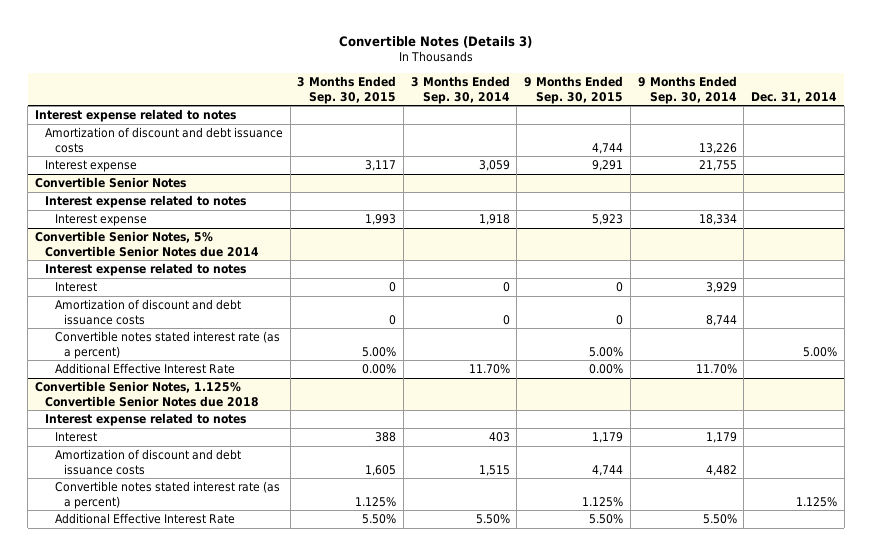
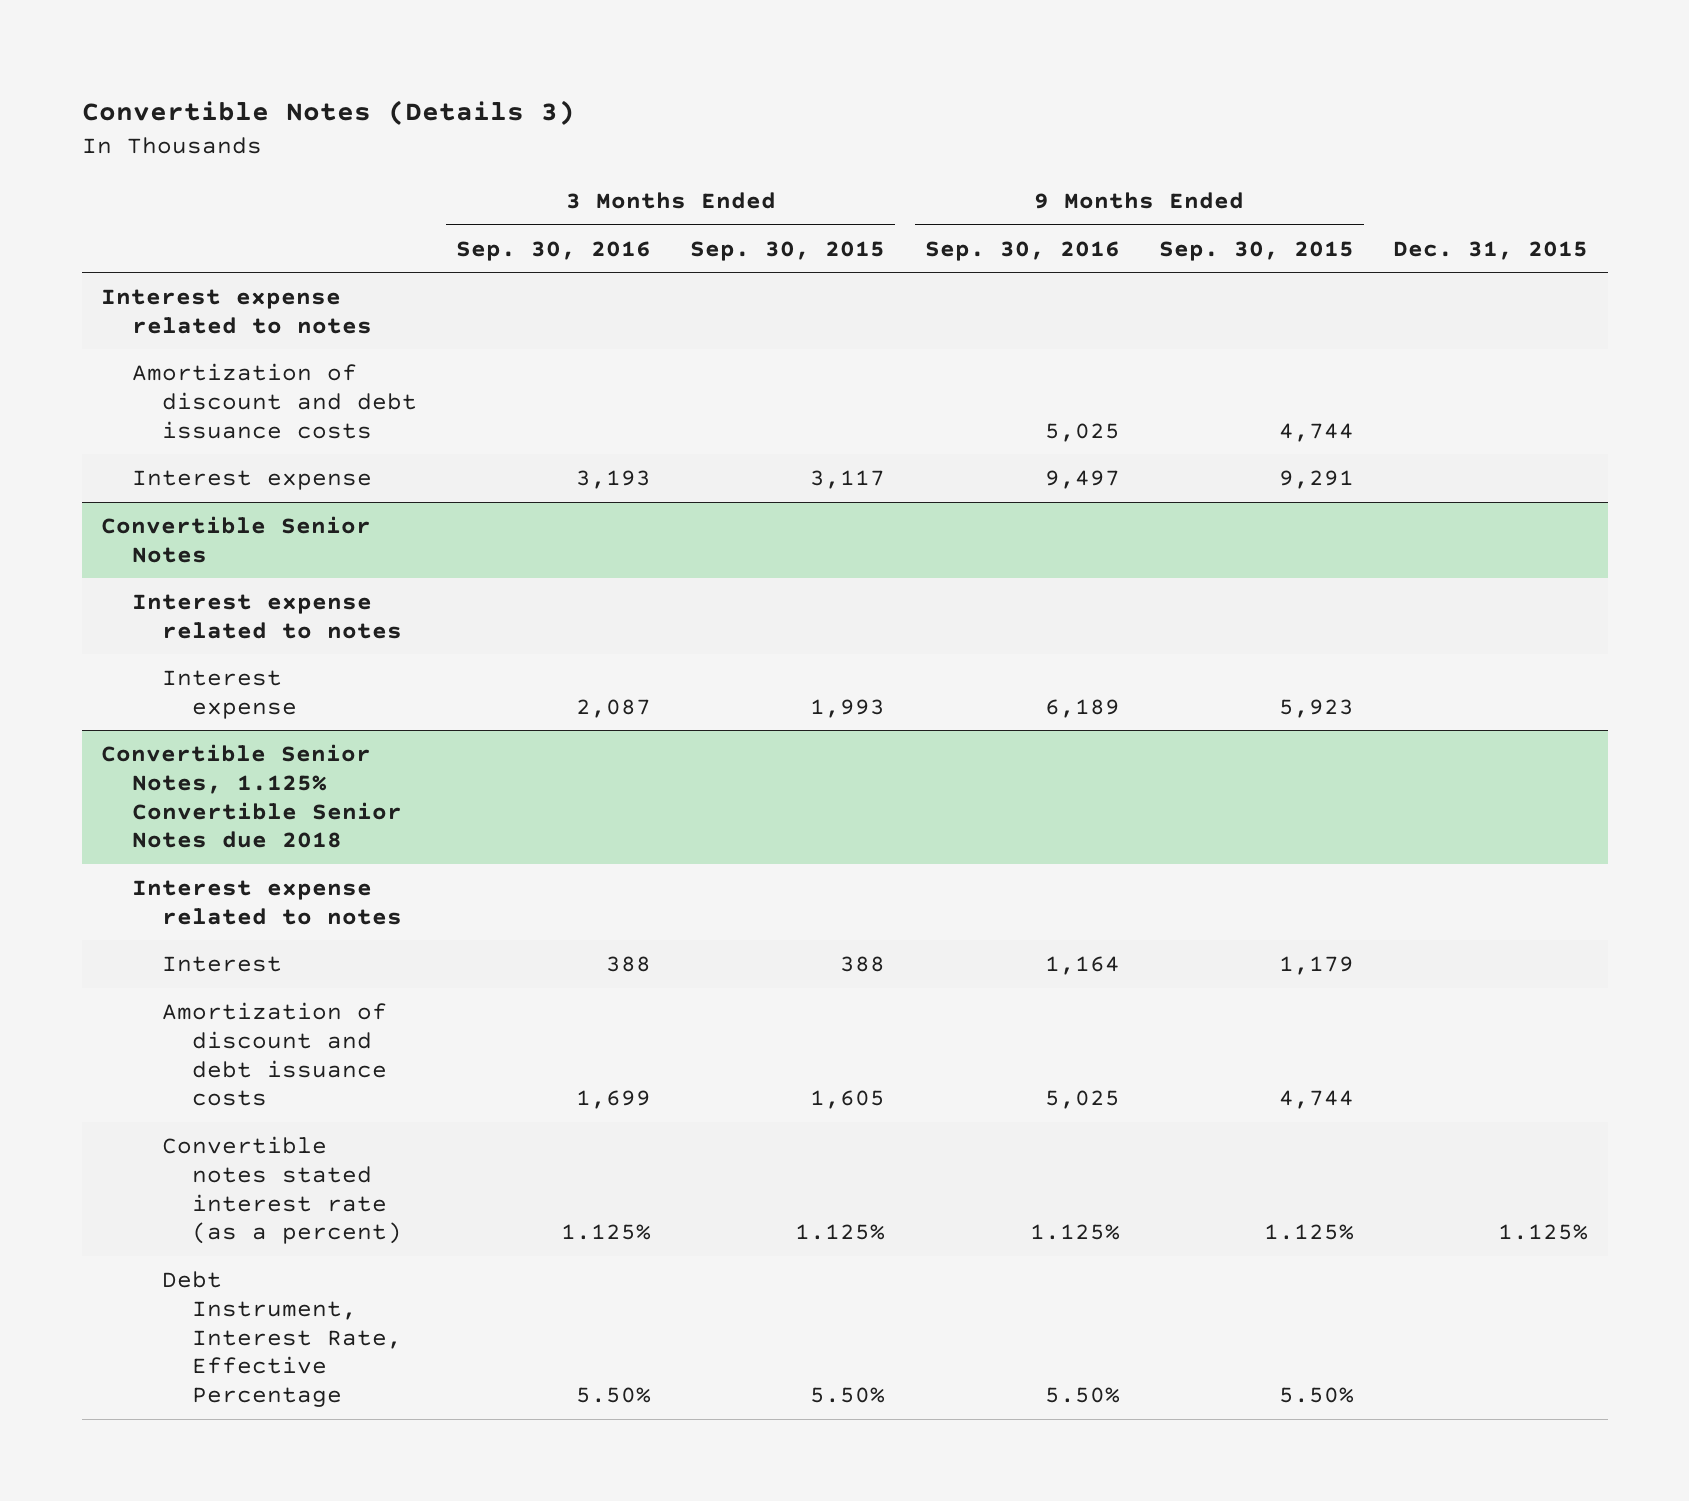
- | 3 Months Ended Sep. 30, 2015 | 3 Months Ended Sep. 30, 2014 | 9 Months Ended Sep. 30, 2015 | 9 Months Ended Sep. 30, 2014 | Dec. 31, 2014
+ | 3 Months Ended Sep. 30, 2016 | 3 Months Ended Sep. 30, 2015 | 9 Months Ended Sep. 30, 2016 | 9 Months Ended Sep. 30, 2015 | Dec. 31, 2015
- Convertible Senior Notes, 5% Convertible Senior Notes due 2014
- Interest expense related to notes
- Interest | 0 | 0 | 0 | 3,929 |
- Amortization of discount and debt issuance costs | 0 | 0 | 0 | 8,744 |
- Convertible notes stated interest rate (as a percent) | 5.00% | | 5.00% | | 5.00%
- Additional Effective Interest Rate | 0.00% | 11.70% | 0.00% | 11.70% |
@ Convertible Senior Notes, 1.125% Convertible Senior Notes due 2018
- Additional Effective Interest Rate | 5.50% | 5.50% | 5.50% | 5.50% |
+ Debt Instrument, Interest Rate, Effective Percentage | 5.50% | 5.50% | 5.50% | 5.50% |

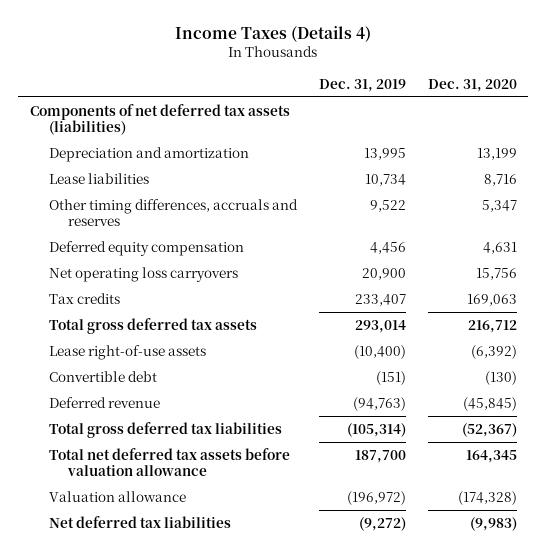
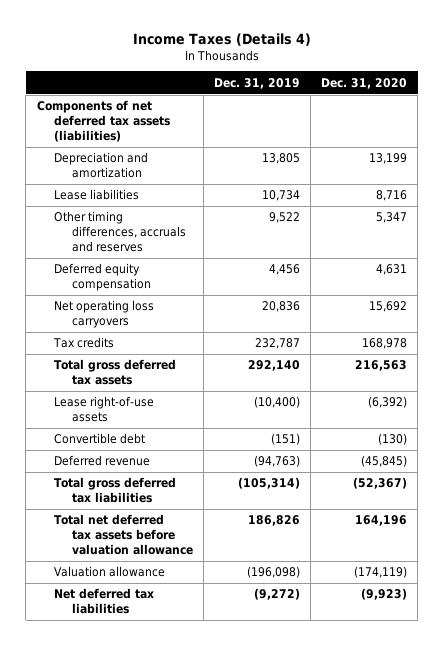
- Depreciation and amortization | 13,995 | 13,199
+ Depreciation and amortization | 13,805 | 13,199
- Net operating loss carryovers | 20,900 | 15,756
- Tax credits | 233,407 | 169,063
- Total gross deferred tax assets | 293,014 | 216,712
+ Net operating loss carryovers | 20,836 | 15,692
+ Tax credits | 232,787 | 168,978
+ Total gross deferred tax assets | 292,140 | 216,563
- Total net deferred tax assets before valuation allowance | 187,700 | 164,345
- Valuation allowance | (196,972) | (174,328)
- Net deferred tax liabilities | (9,272) | (9,983)
+ Total net deferred tax assets before valuation allowance | 186,826 | 164,196
+ Valuation allowance | (196,098) | (174,119)
+ Net deferred tax liabilities | (9,272) | (9,923)

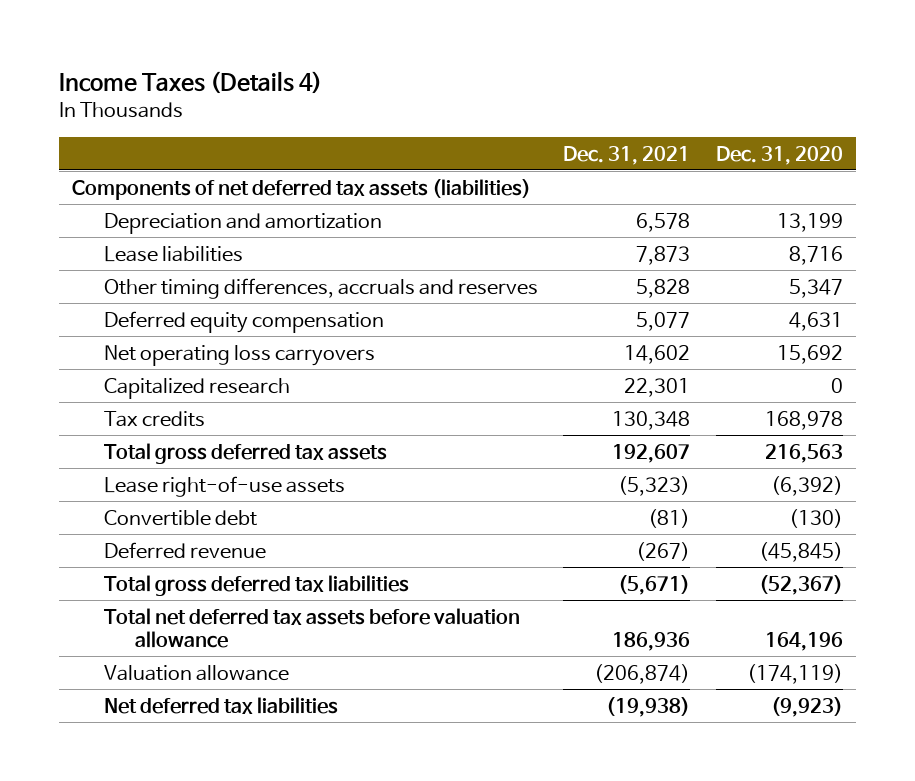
- | Dec. 31, 2019 | Dec. 31, 2020
+ | Dec. 31, 2021 | Dec. 31, 2020
+ Capitalized research | 22,301 | 0

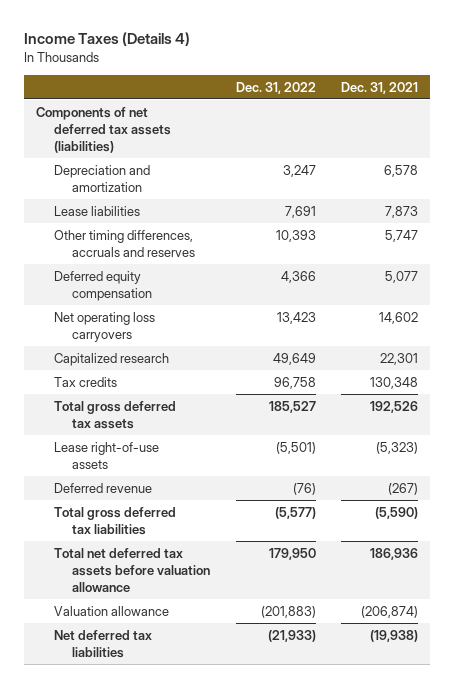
- | Dec. 31, 2021 | Dec. 31, 2020
+ | Dec. 31, 2022 | Dec. 31, 2021
- Other timing differences, accruals and reserves | 5,828 | 5,347
+ Other timing differences, accruals and reserves | 10,393 | 5,747
- Total gross deferred tax assets | 192,607 | 216,563
+ Total gross deferred tax assets | 185,527 | 192,526
- Convertible debt | (81) | (130)
- Total gross deferred tax liabilities | (5,671) | (52,367)
+ Total gross deferred tax liabilities | (5,577) | (5,590)

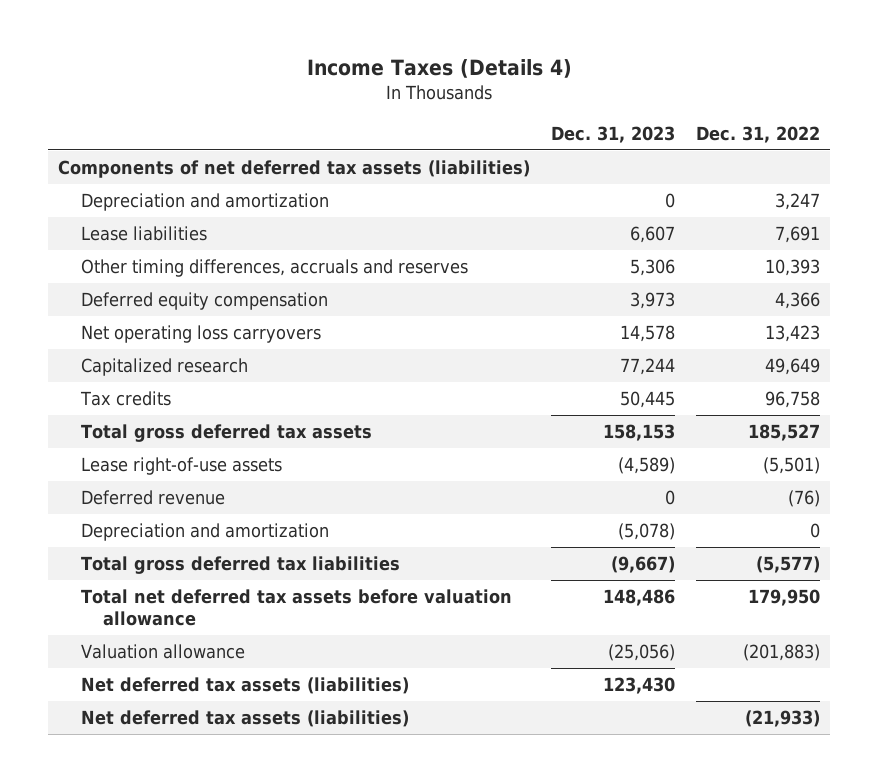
- | Dec. 31, 2022 | Dec. 31, 2021
+ | Dec. 31, 2023 | Dec. 31, 2022
+ Depreciation and amortization | (5,078) | 0
- Net deferred tax liabilities | (21,933) | (19,938)
+ Net deferred tax assets (liabilities) | 123,430 |
+ Net deferred tax assets (liabilities) | | (21,933)

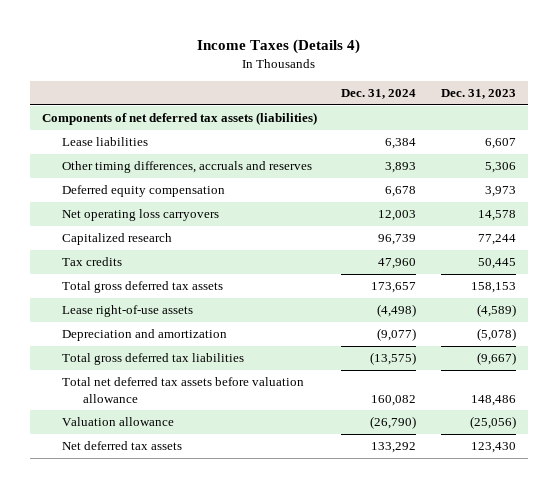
- | Dec. 31, 2023 | Dec. 31, 2022
+ | Dec. 31, 2024 | Dec. 31, 2023
- Depreciation and amortization | 0 | 3,247
- Deferred revenue | 0 | (76)
- Net deferred tax assets (liabilities) | 123,430 |
- Net deferred tax assets (liabilities) | | (21,933)
+ Net deferred tax assets | 133,292 | 123,430

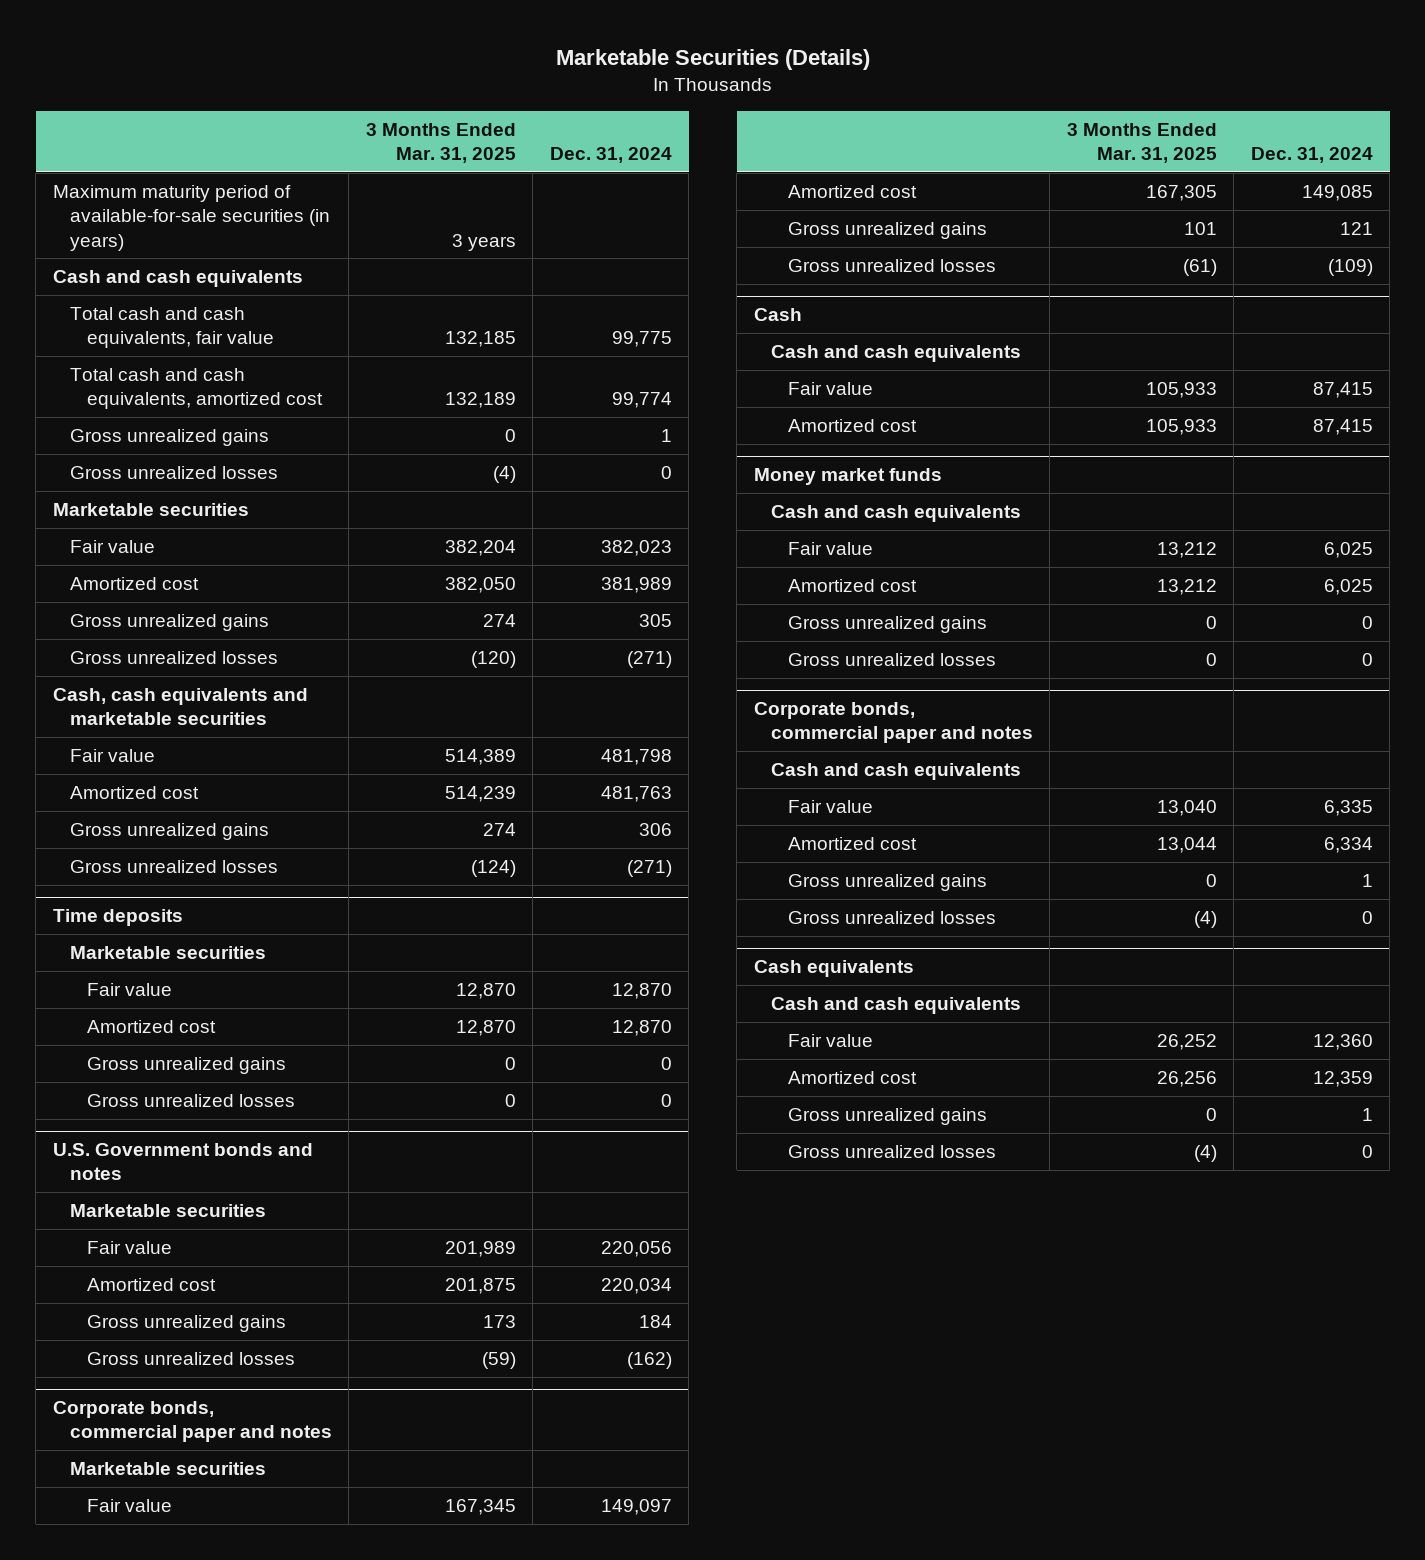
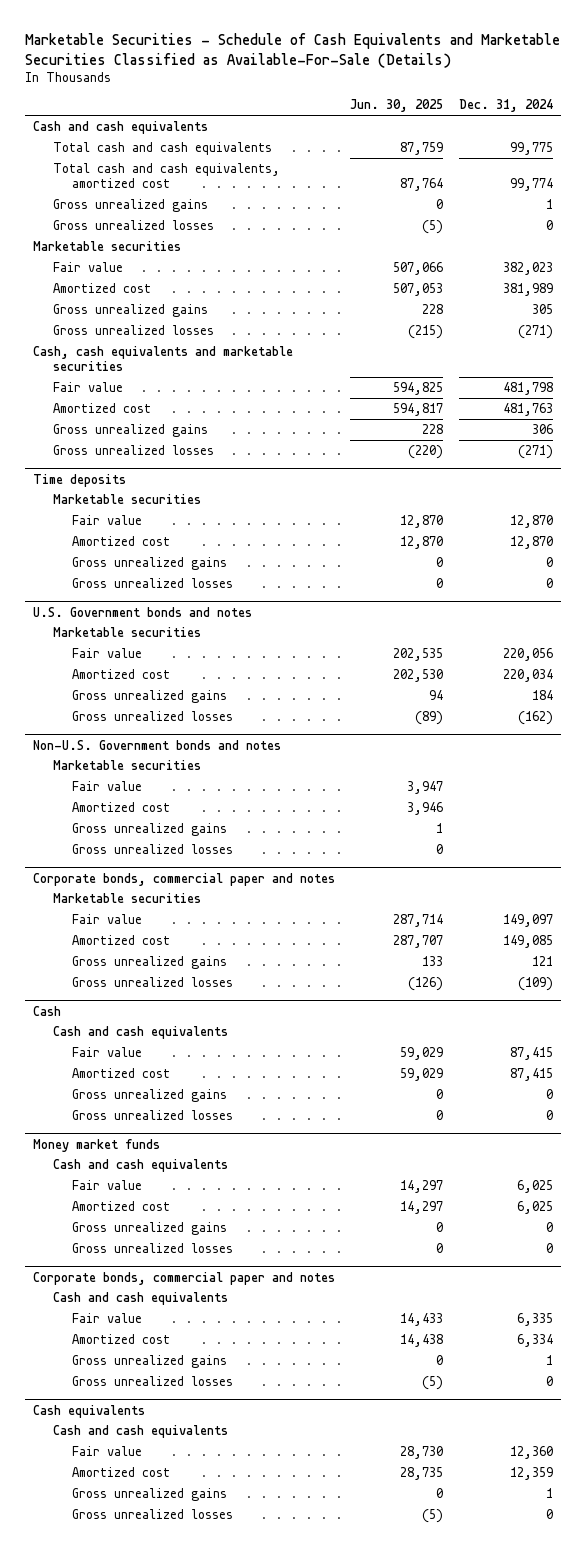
- Marketable Securities (Details)
+ Marketable Securities - Schedule of Cash Equivalents and Marketable Securities Classified as Available-For-Sale (Details)
- | 3 Months Ended Mar. 31, 2025 | Dec. 31, 2024
+ | Jun. 30, 2025 | Dec. 31, 2024
- Maximum maturity period of available-for-sale securities (in years) | 3 years |
- Total cash and cash equivalents, fair value | 132,185 | 99,775
+ Total cash and cash equivalents | 87,759 | 99,775
+ Non-U.S. Government bonds and notes
+ Marketable securities
+ Fair value | 3,947 |
+ Amortized cost | 3,946 |
+ Gross unrealized gains | 1 |
+ Gross unrealized losses | 0 |
@ Cash
+ Gross unrealized gains | 0 | 0
+ Gross unrealized losses | 0 | 0

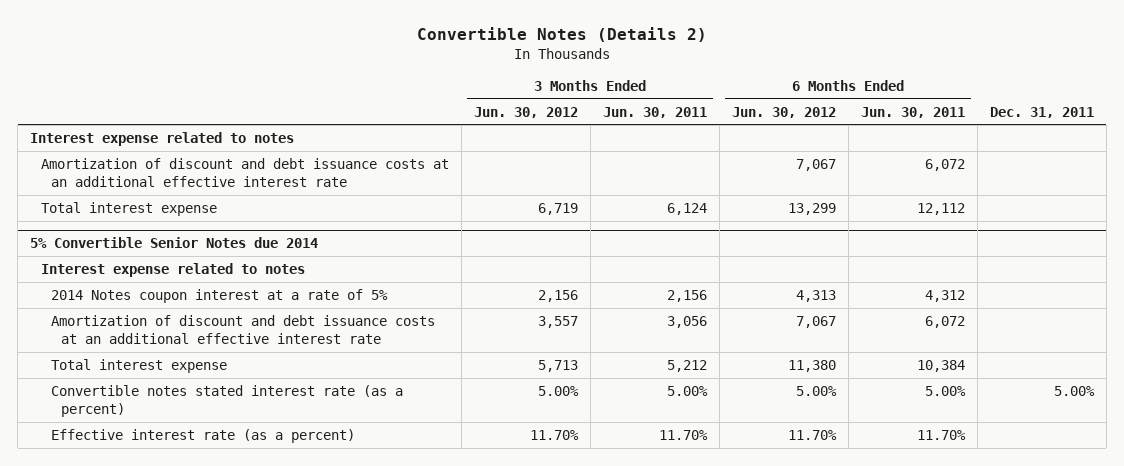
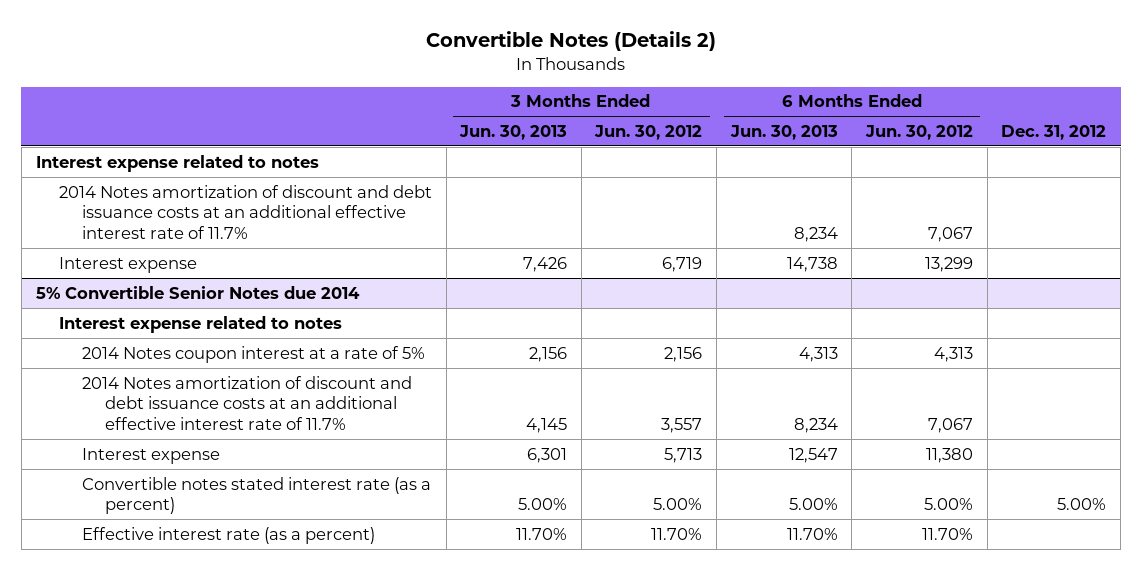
- | 3 Months Ended Jun. 30, 2012 | 3 Months Ended Jun. 30, 2011 | 6 Months Ended Jun. 30, 2012 | 6 Months Ended Jun. 30, 2011 | Dec. 31, 2011
+ | 3 Months Ended Jun. 30, 2013 | 3 Months Ended Jun. 30, 2012 | 6 Months Ended Jun. 30, 2013 | 6 Months Ended Jun. 30, 2012 | Dec. 31, 2012
- Amortization of discount and debt issuance costs at an additional effective interest rate | | | 7,067 | 6,072 |
- Total interest expense | 6,719 | 6,124 | 13,299 | 12,112 |
+ 2014 Notes amortization of discount and debt issuance costs at an additional effective interest rate of 11.7% | | | 8,234 | 7,067 |
+ Interest expense | 7,426 | 6,719 | 14,738 | 13,299 |
@ 5% Convertible Senior Notes due 2014
- Amortization of discount and debt issuance costs at an additional effective interest rate | 3,557 | 3,056 | 7,067 | 6,072 |
- Total interest expense | 5,713 | 5,212 | 11,380 | 10,384 |
+ 2014 Notes amortization of discount and debt issuance costs at an additional effective interest rate of 11.7% | 4,145 | 3,557 | 8,234 | 7,067 |
+ Interest expense | 6,301 | 5,713 | 12,547 | 11,380 |

